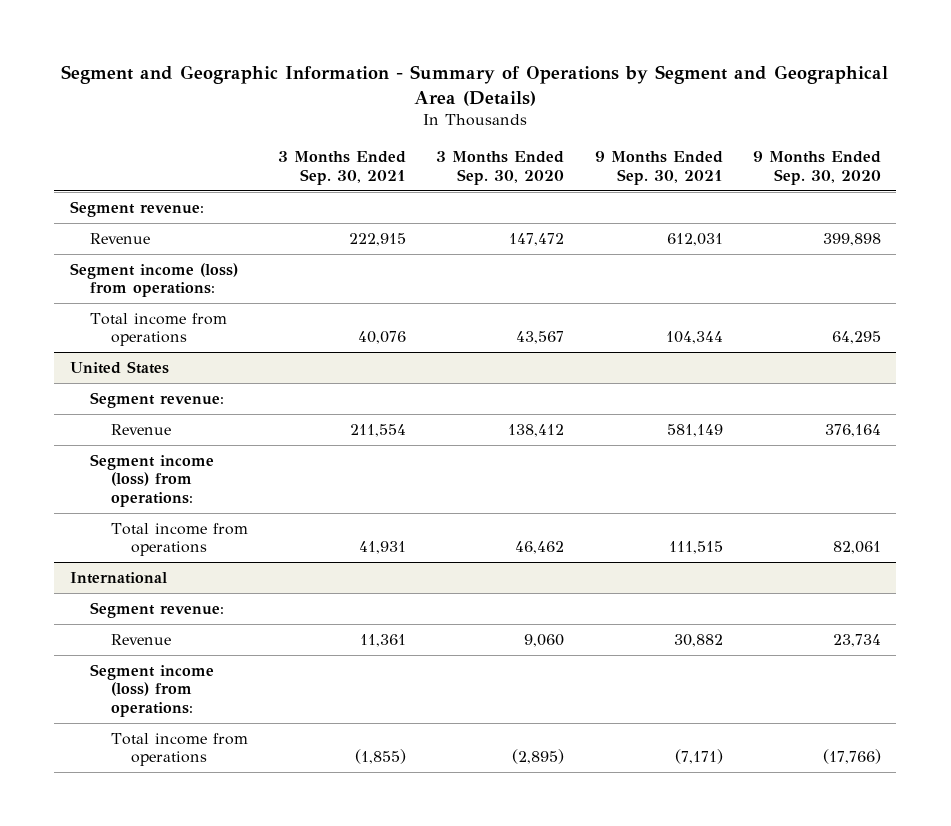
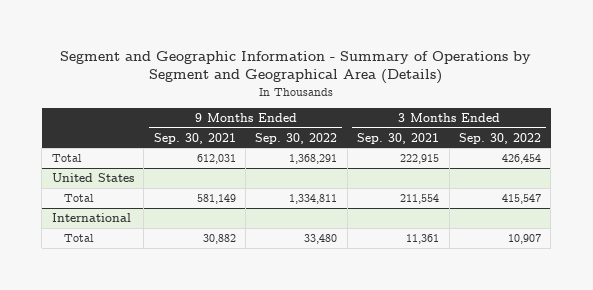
- | 3 Months Ended Sep. 30, 2021 | 3 Months Ended Sep. 30, 2020 | 9 Months Ended Sep. 30, 2021 | 9 Months Ended Sep. 30, 2020
+ | 9 Months Ended Sep. 30, 2021 | 9 Months Ended Sep. 30, 2022 | 3 Months Ended Sep. 30, 2021 | 3 Months Ended Sep. 30, 2022
- Segment revenue:
- Revenue | 222,915 | 147,472 | 612,031 | 399,898
- Segment income (loss) from operations:
- Total income from operations | 40,076 | 43,567 | 104,344 | 64,295
+ Total | 612,031 | 1,368,291 | 222,915 | 426,454
@ United States
- Segment revenue:
- Revenue | 211,554 | 138,412 | 581,149 | 376,164
- Segment income (loss) from operations:
- Total income from operations | 41,931 | 46,462 | 111,515 | 82,061
+ Total | 581,149 | 1,334,811 | 211,554 | 415,547
@ International
- Segment revenue:
- Revenue | 11,361 | 9,060 | 30,882 | 23,734
- Segment income (loss) from operations:
- Total income from operations | (1,855) | (2,895) | (7,171) | (17,766)
+ Total | 30,882 | 33,480 | 11,361 | 10,907

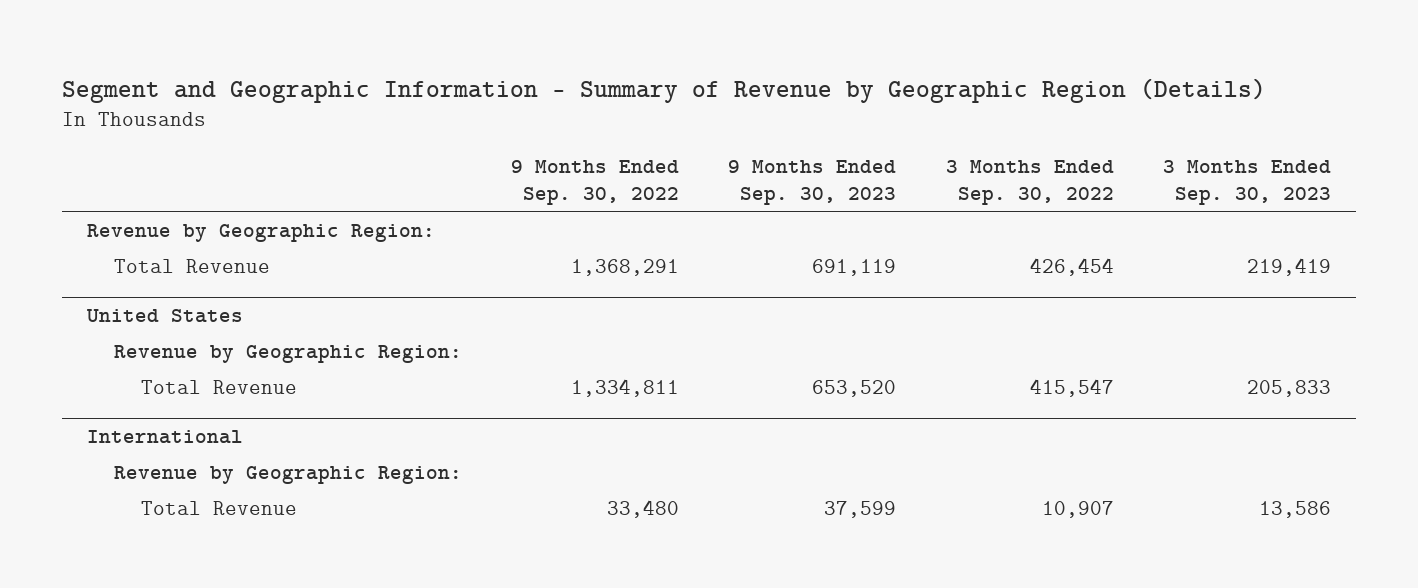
- Segment and Geographic Information - Summary of Operations by Segment and Geographical Area (Details)
+ Segment and Geographic Information - Summary of Revenue by Geographic Region (Details)
- | 9 Months Ended Sep. 30, 2021 | 9 Months Ended Sep. 30, 2022 | 3 Months Ended Sep. 30, 2021 | 3 Months Ended Sep. 30, 2022
+ | 9 Months Ended Sep. 30, 2022 | 9 Months Ended Sep. 30, 2023 | 3 Months Ended Sep. 30, 2022 | 3 Months Ended Sep. 30, 2023
- Total | 612,031 | 1,368,291 | 222,915 | 426,454
+ Revenue by Geographic Region:
+ Total Revenue | 1,368,291 | 691,119 | 426,454 | 219,419
@ United States
- Total | 581,149 | 1,334,811 | 211,554 | 415,547
+ Revenue by Geographic Region:
+ Total Revenue | 1,334,811 | 653,520 | 415,547 | 205,833
@ International
- Total | 30,882 | 33,480 | 11,361 | 10,907
+ Revenue by Geographic Region:
+ Total Revenue | 33,480 | 37,599 | 10,907 | 13,586

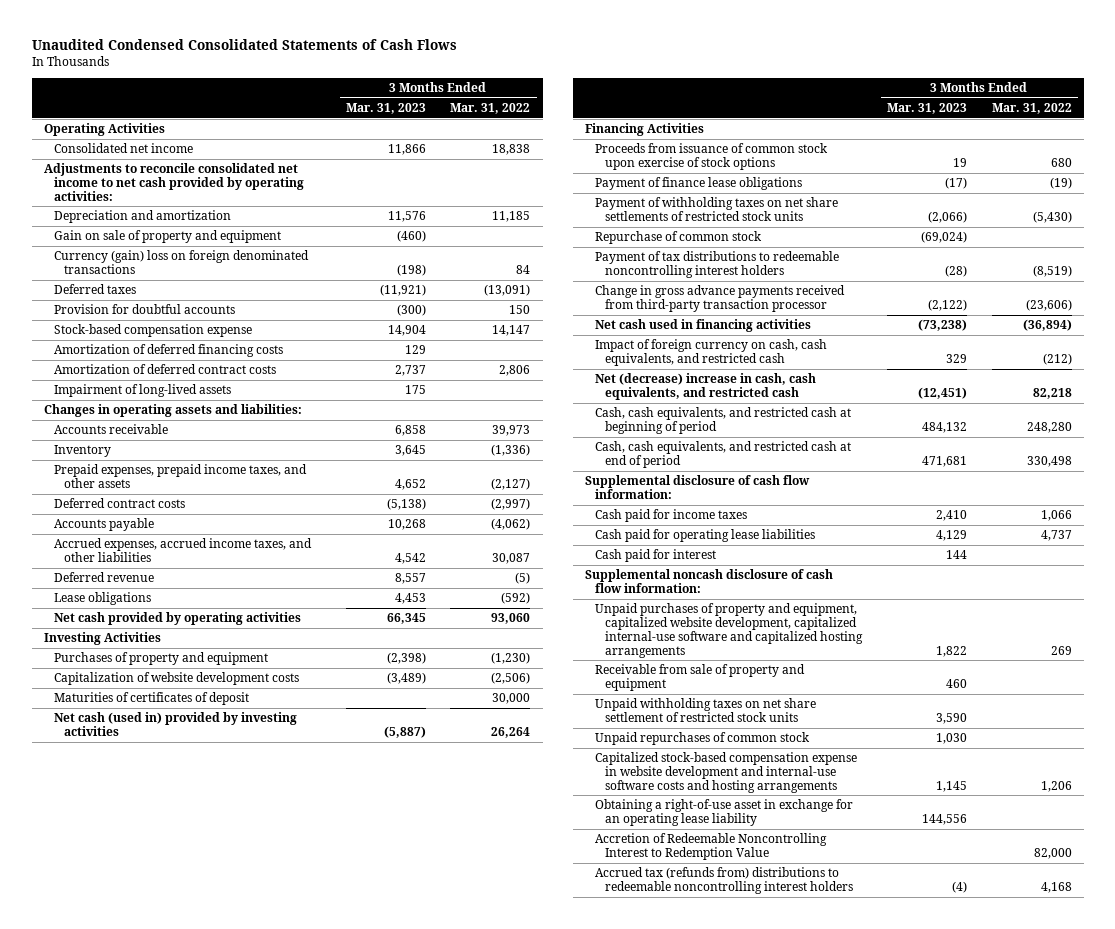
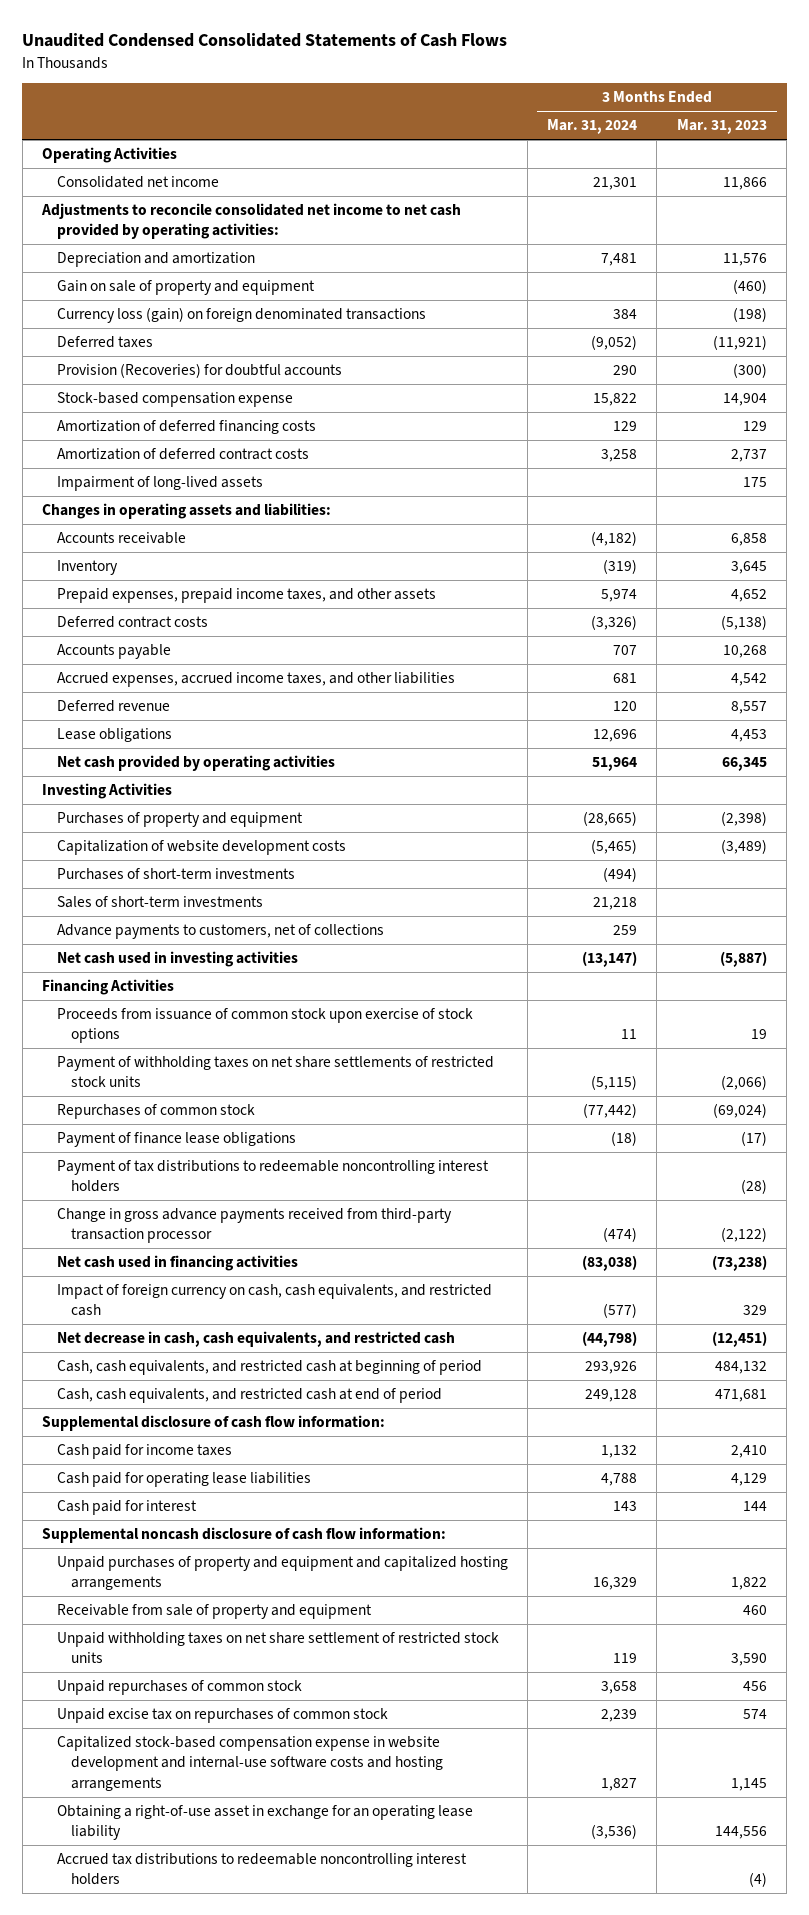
- | 3 Months Ended Mar. 31, 2023 | 3 Months Ended Mar. 31, 2022
+ | 3 Months Ended Mar. 31, 2024 | 3 Months Ended Mar. 31, 2023
- Currency (gain) loss on foreign denominated transactions | (198) | 84
+ Currency loss (gain) on foreign denominated transactions | 384 | (198)
- Provision for doubtful accounts | (300) | 150
+ Provision (Recoveries) for doubtful accounts | 290 | (300)
- Maturities of certificates of deposit | | 30,000
- Net cash (used in) provided by investing activities | (5,887) | 26,264
+ Purchases of short-term investments | (494) |
+ Sales of short-term investments | 21,218 |
+ Advance payments to customers, net of collections | 259 |
+ Net cash used in investing activities | (13,147) | (5,887)
- Repurchase of common stock | (69,024) |
+ Repurchases of common stock | (77,442) | (69,024)
moved down: Payment of finance lease obligations | (18) | (17)
- Net (decrease) increase in cash, cash equivalents, and restricted cash | (12,451) | 82,218
+ Net decrease in cash, cash equivalents, and restricted cash | (44,798) | (12,451)
- Unpaid purchases of property and equipment, capitalized website development, capitalized internal-use software and capitalized hosting arrangements | 1,822 | 269
+ Unpaid purchases of property and equipment and capitalized hosting arrangements | 16,329 | 1,822
- Unpaid repurchases of common stock | 1,030 |
+ Unpaid repurchases of common stock | 3,658 | 456
+ Unpaid excise tax on repurchases of common stock | 2,239 | 574
- Accretion of Redeemable Noncontrolling Interest to Redemption Value | | 82,000
- Accrued tax (refunds from) distributions to redeemable noncontrolling interest holders | (4) | 4,168
+ Accrued tax distributions to redeemable noncontrolling interest holders | | (4)

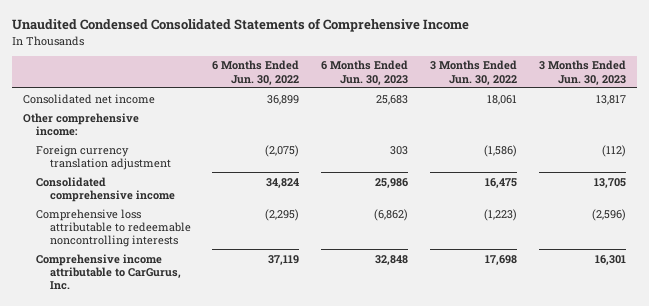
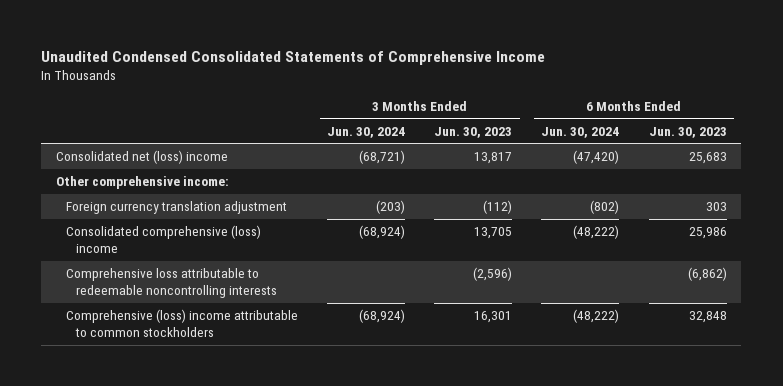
- | 6 Months Ended Jun. 30, 2022 | 6 Months Ended Jun. 30, 2023 | 3 Months Ended Jun. 30, 2022 | 3 Months Ended Jun. 30, 2023
+ | 3 Months Ended Jun. 30, 2024 | 3 Months Ended Jun. 30, 2023 | 6 Months Ended Jun. 30, 2024 | 6 Months Ended Jun. 30, 2023
- Consolidated net income | 36,899 | 25,683 | 18,061 | 13,817
+ Consolidated net (loss) income | (68,721) | 13,817 | (47,420) | 25,683
- Consolidated comprehensive income | 34,824 | 25,986 | 16,475 | 13,705
+ Consolidated comprehensive (loss) income | (68,924) | 13,705 | (48,222) | 25,986
- Comprehensive income attributable to CarGurus, Inc. | 37,119 | 32,848 | 17,698 | 16,301
+ Comprehensive (loss) income attributable to common stockholders | (68,924) | 16,301 | (48,222) | 32,848

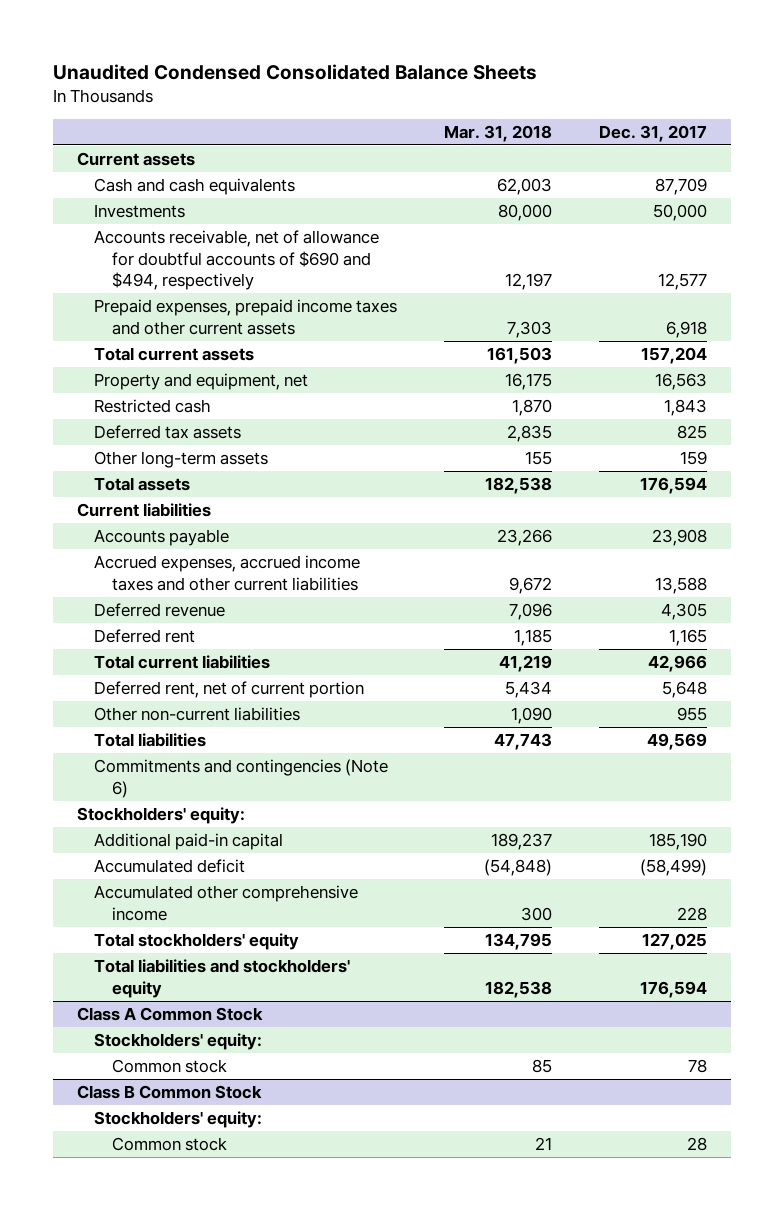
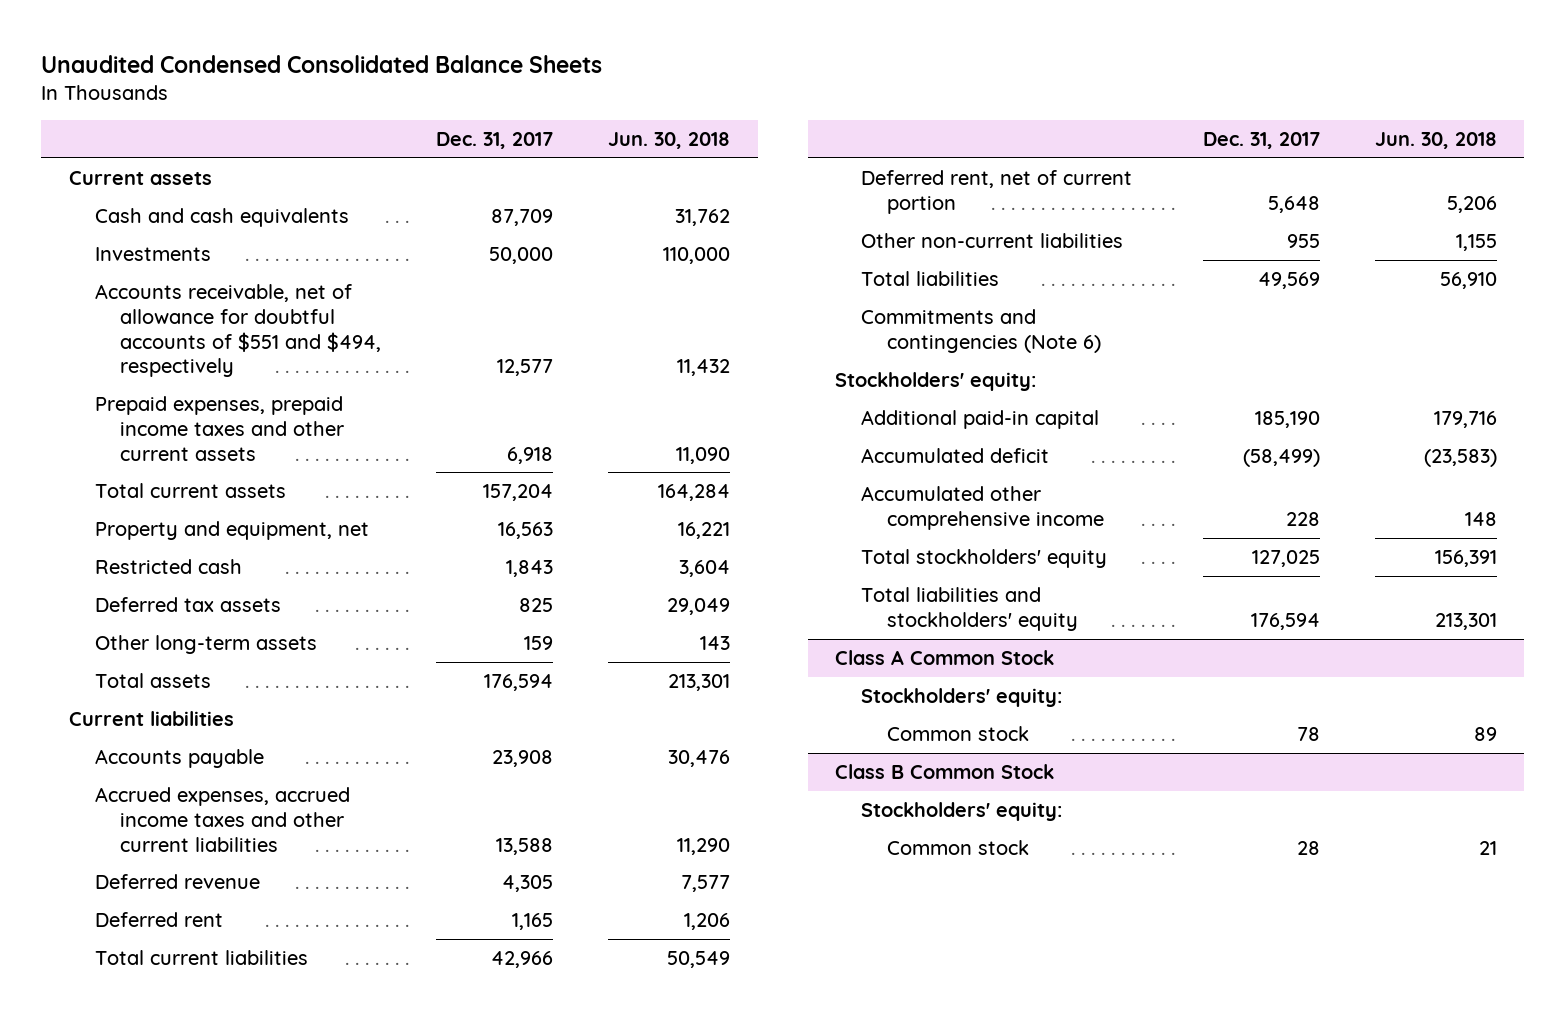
- | Mar. 31, 2018 | Dec. 31, 2017
+ | Dec. 31, 2017 | Jun. 30, 2018
- Accounts receivable, net of allowance for doubtful accounts of $690 and $494, respectively | 12,197 | 12,577
+ Accounts receivable, net of allowance for doubtful accounts of $551 and $494, respectively | 12,577 | 11,432

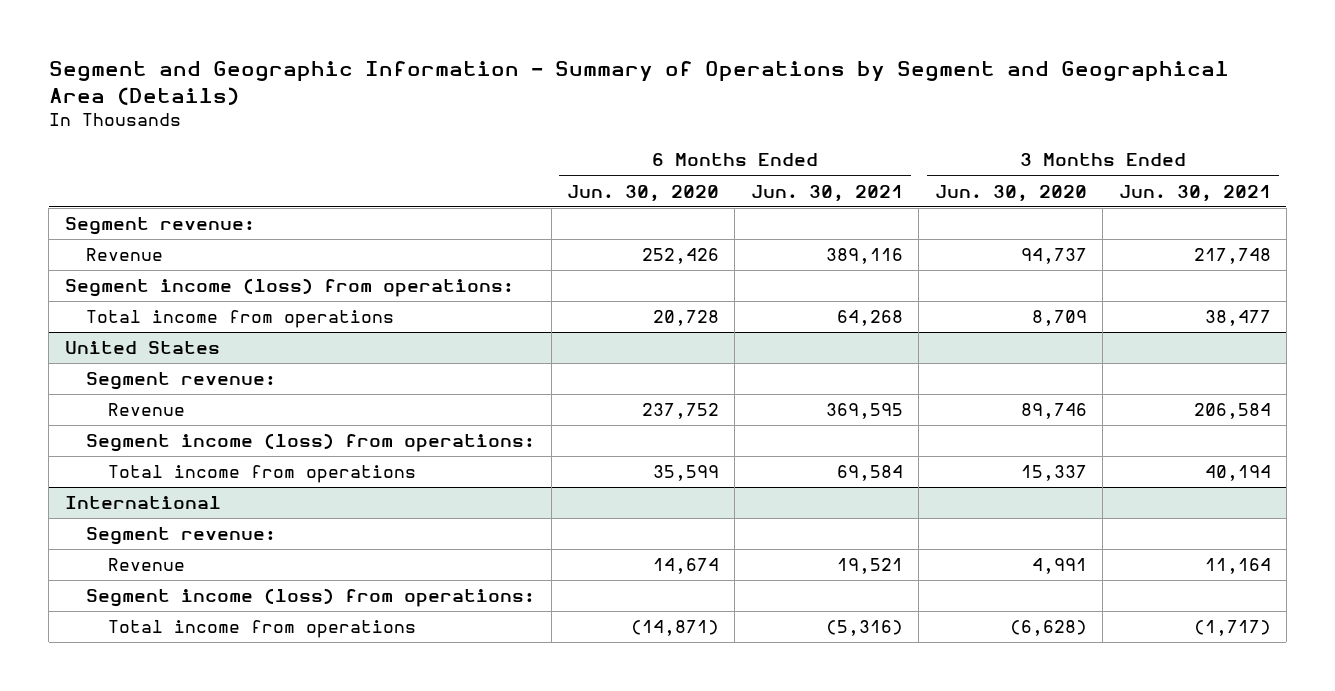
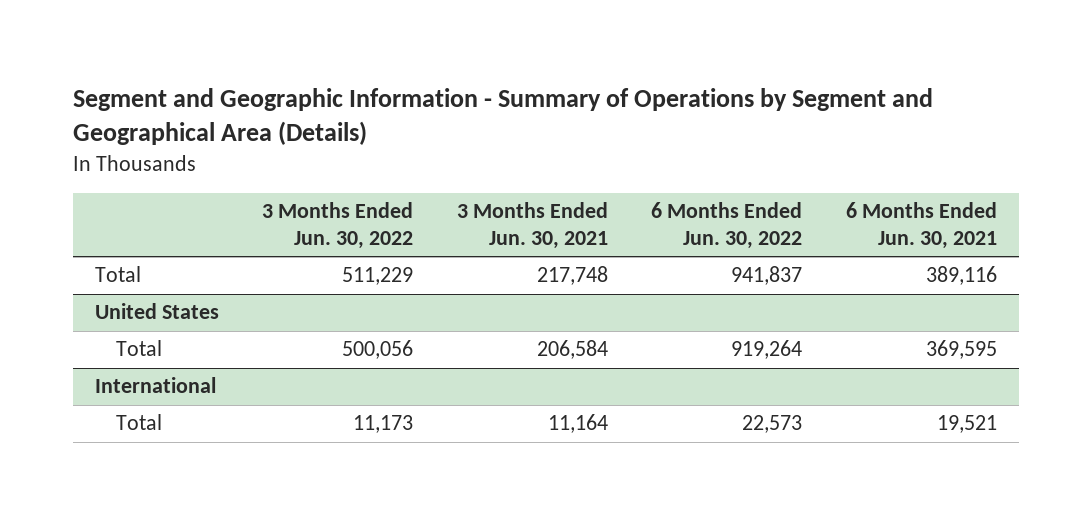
- | 6 Months Ended Jun. 30, 2020 | 6 Months Ended Jun. 30, 2021 | 3 Months Ended Jun. 30, 2020 | 3 Months Ended Jun. 30, 2021
+ | 3 Months Ended Jun. 30, 2022 | 3 Months Ended Jun. 30, 2021 | 6 Months Ended Jun. 30, 2022 | 6 Months Ended Jun. 30, 2021
- Segment revenue:
- Revenue | 252,426 | 389,116 | 94,737 | 217,748
- Segment income (loss) from operations:
- Total income from operations | 20,728 | 64,268 | 8,709 | 38,477
+ Total | 511,229 | 217,748 | 941,837 | 389,116
@ United States
- Segment revenue:
- Revenue | 237,752 | 369,595 | 89,746 | 206,584
- Segment income (loss) from operations:
- Total income from operations | 35,599 | 69,584 | 15,337 | 40,194
+ Total | 500,056 | 206,584 | 919,264 | 369,595
@ International
- Segment revenue:
- Revenue | 14,674 | 19,521 | 4,991 | 11,164
- Segment income (loss) from operations:
- Total income from operations | (14,871) | (5,316) | (6,628) | (1,717)
+ Total | 11,173 | 11,164 | 22,573 | 19,521

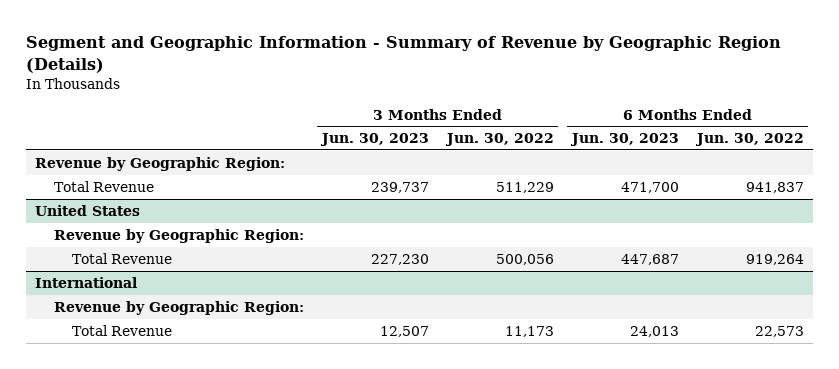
- Segment and Geographic Information - Summary of Operations by Segment and Geographical Area (Details)
+ Segment and Geographic Information - Summary of Revenue by Geographic Region (Details)
- | 3 Months Ended Jun. 30, 2022 | 3 Months Ended Jun. 30, 2021 | 6 Months Ended Jun. 30, 2022 | 6 Months Ended Jun. 30, 2021
+ | 3 Months Ended Jun. 30, 2023 | 3 Months Ended Jun. 30, 2022 | 6 Months Ended Jun. 30, 2023 | 6 Months Ended Jun. 30, 2022
- Total | 511,229 | 217,748 | 941,837 | 389,116
+ Revenue by Geographic Region:
+ Total Revenue | 239,737 | 511,229 | 471,700 | 941,837
@ United States
- Total | 500,056 | 206,584 | 919,264 | 369,595
+ Revenue by Geographic Region:
+ Total Revenue | 227,230 | 500,056 | 447,687 | 919,264
@ International
- Total | 11,173 | 11,164 | 22,573 | 19,521
+ Revenue by Geographic Region:
+ Total Revenue | 12,507 | 11,173 | 24,013 | 22,573

